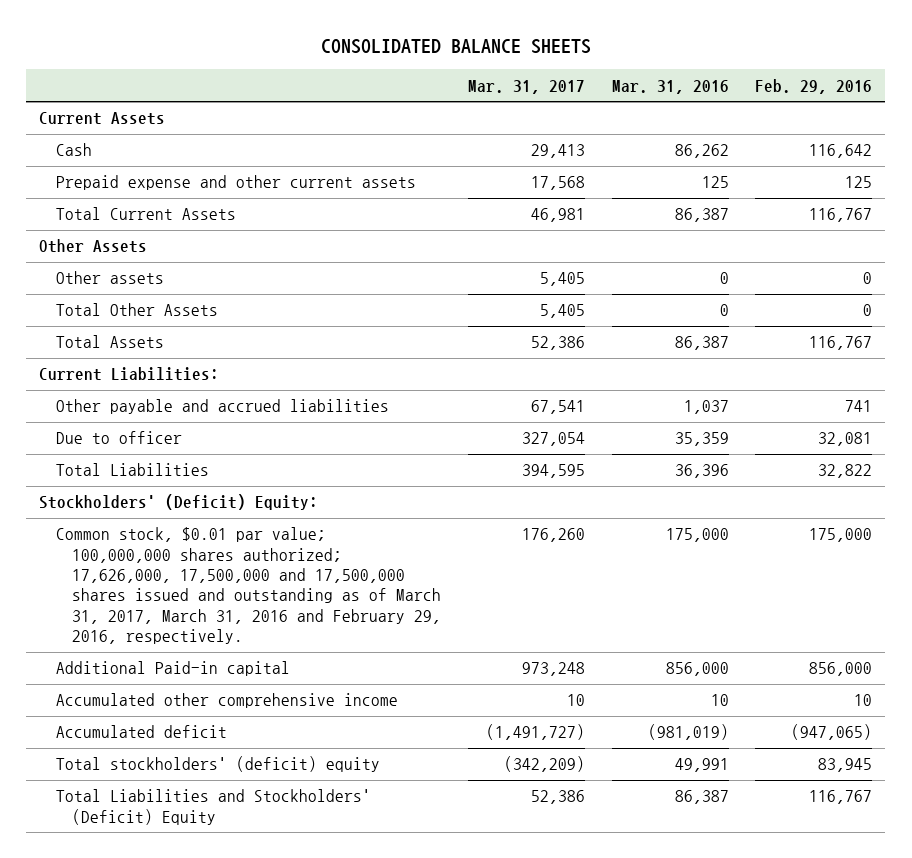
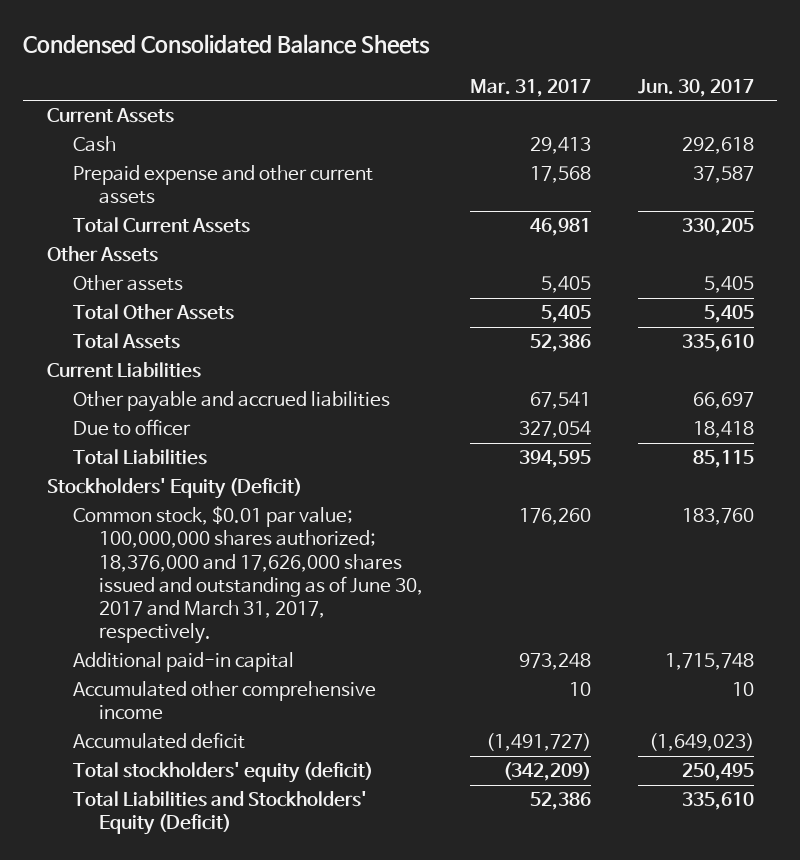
- CONSOLIDATED BALANCE SHEETS
+ Condensed Consolidated Balance Sheets
- | Mar. 31, 2017 | Mar. 31, 2016 | Feb. 29, 2016
+ | Mar. 31, 2017 | Jun. 30, 2017
- Current Liabilities:
+ Current Liabilities
- Stockholders' (Deficit) Equity:
- Common stock, $0.01 par value; 100,000,000 shares authorized; 17,626,000, 17,500,000 and 17,500,000 shares issued and outstanding as of March 31, 2017, March 31, 2016 and February 29, 2016, respectively. | 176,260 | 175,000 | 175,000
- Additional Paid-in capital | 973,248 | 856,000 | 856,000
+ Stockholders' Equity (Deficit)
+ Common stock, $0.01 par value; 100,000,000 shares authorized; 18,376,000 and 17,626,000 shares issued and outstanding as of June 30, 2017 and March 31, 2017, respectively. | 176,260 | 183,760
+ Additional paid-in capital | 973,248 | 1,715,748
- Total stockholders' (deficit) equity | (342,209) | 49,991 | 83,945
- Total Liabilities and Stockholders' (Deficit) Equity | 52,386 | 86,387 | 116,767
+ Total stockholders' equity (deficit) | (342,209) | 250,495
+ Total Liabilities and Stockholders' Equity (Deficit) | 52,386 | 335,610

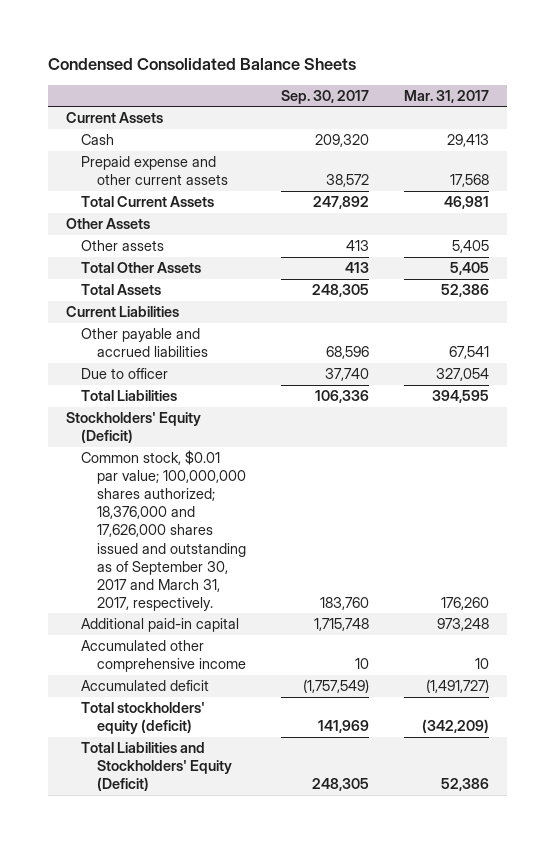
- | Mar. 31, 2017 | Jun. 30, 2017
+ | Sep. 30, 2017 | Mar. 31, 2017
- Common stock, $0.01 par value; 100,000,000 shares authorized; 18,376,000 and 17,626,000 shares issued and outstanding as of June 30, 2017 and March 31, 2017, respectively. | 176,260 | 183,760
+ Common stock, $0.01 par value; 100,000,000 shares authorized; 18,376,000 and 17,626,000 shares issued and outstanding as of September 30, 2017 and March 31, 2017, respectively. | 183,760 | 176,260

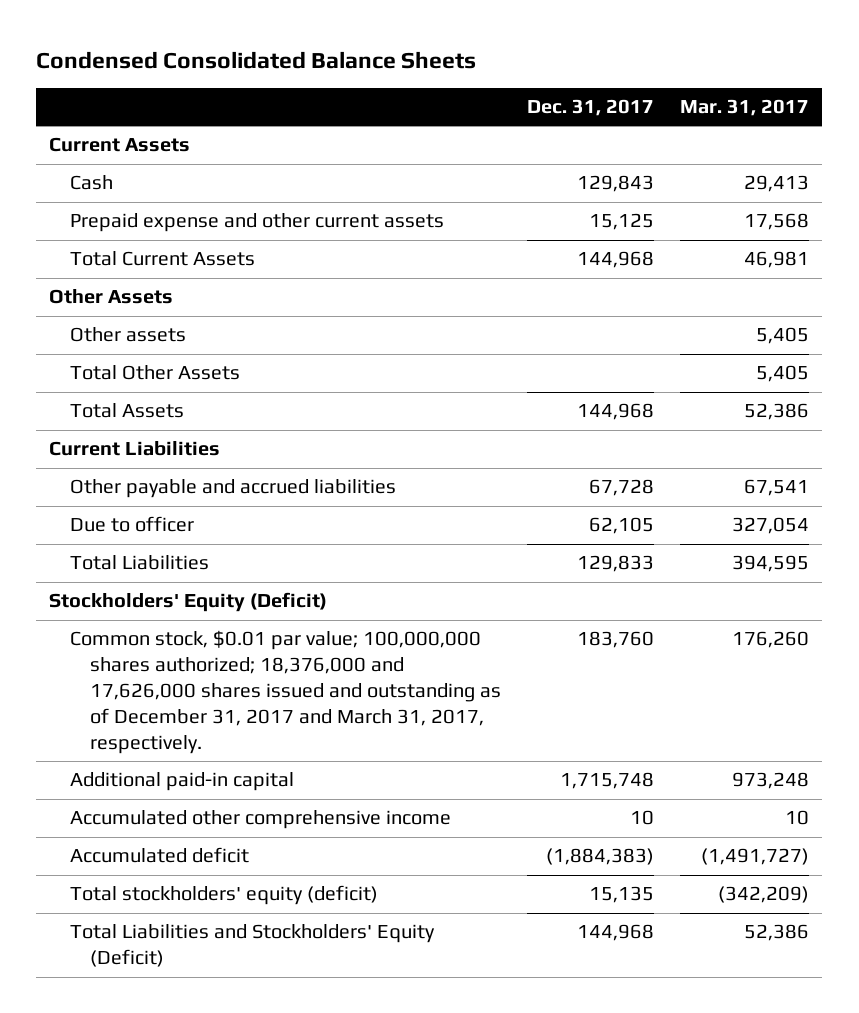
- | Sep. 30, 2017 | Mar. 31, 2017
+ | Dec. 31, 2017 | Mar. 31, 2017
- Common stock, $0.01 par value; 100,000,000 shares authorized; 18,376,000 and 17,626,000 shares issued and outstanding as of September 30, 2017 and March 31, 2017, respectively. | 183,760 | 176,260
+ Common stock, $0.01 par value; 100,000,000 shares authorized; 18,376,000 and 17,626,000 shares issued and outstanding as of December 31, 2017 and March 31, 2017, respectively. | 183,760 | 176,260

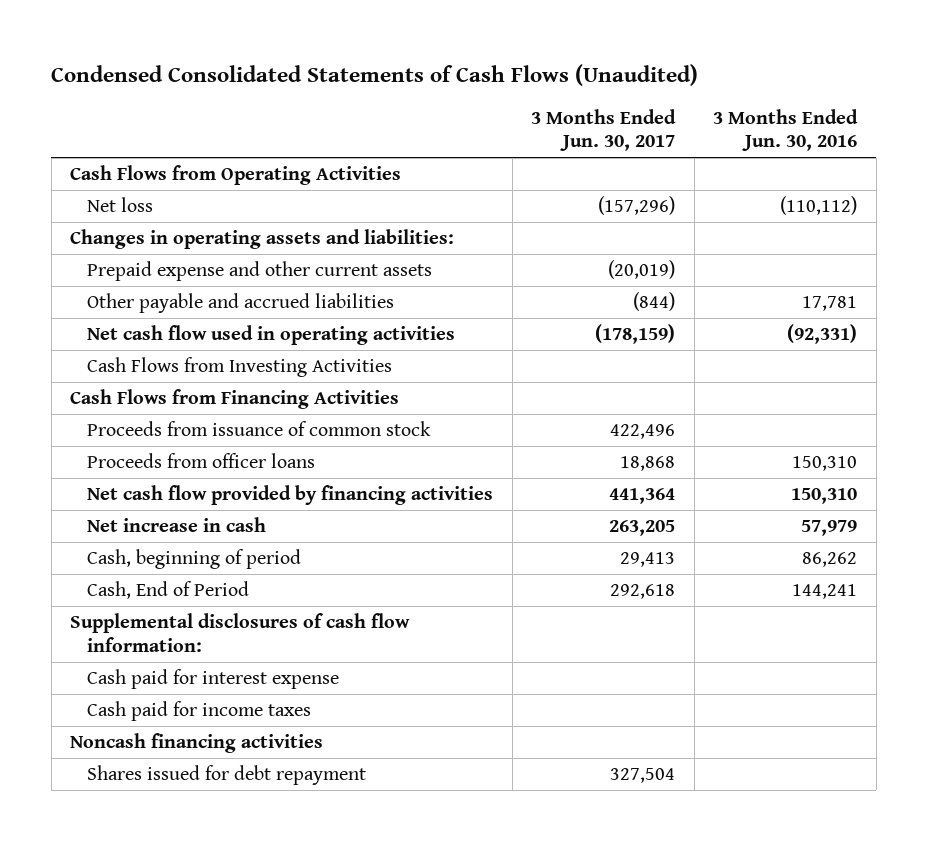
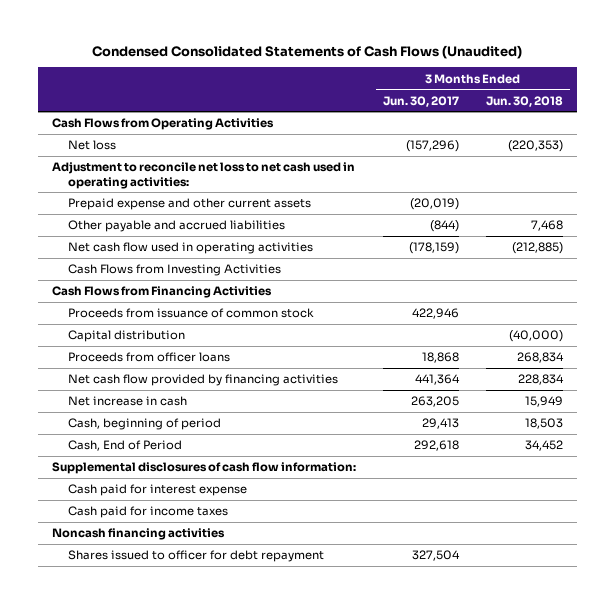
- | 3 Months Ended Jun. 30, 2017 | 3 Months Ended Jun. 30, 2016
+ | 3 Months Ended Jun. 30, 2017 | 3 Months Ended Jun. 30, 2018
- Changes in operating assets and liabilities:
+ Adjustment to reconcile net loss to net cash used in operating activities:
- Proceeds from issuance of common stock | 422,496 |
+ Proceeds from issuance of common stock | 422,946 |
+ Capital distribution | | (40,000)
- Shares issued for debt repayment | 327,504 |
+ Shares issued to officer for debt repayment | 327,504 |

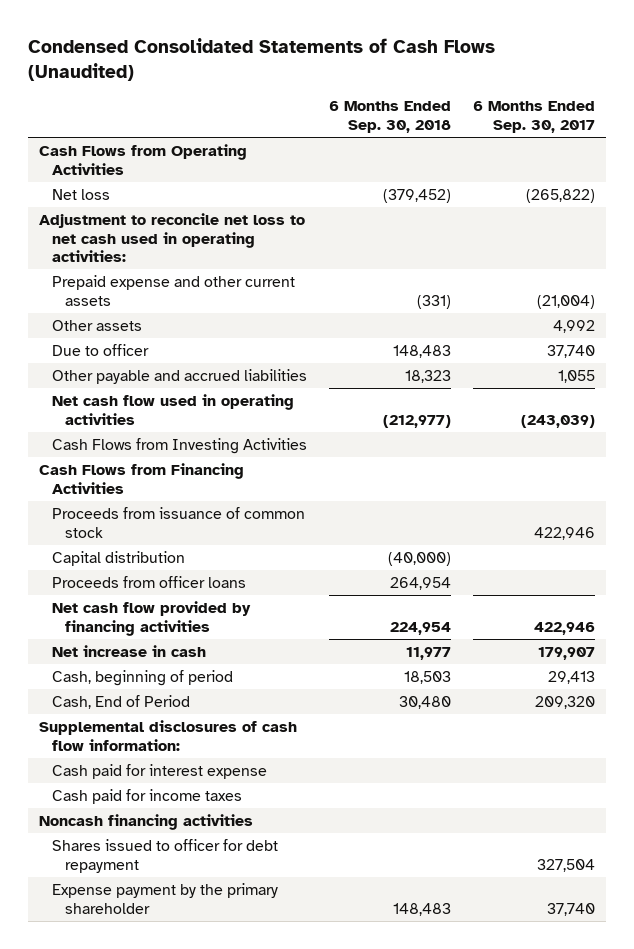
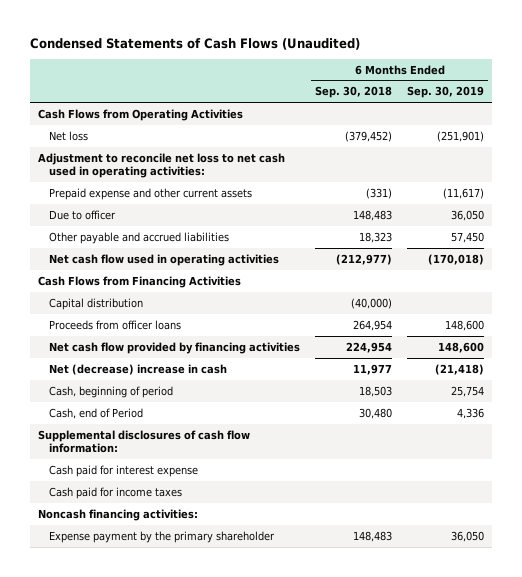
- Condensed Consolidated Statements of Cash Flows (Unaudited)
+ Condensed Statements of Cash Flows (Unaudited)
- | 6 Months Ended Sep. 30, 2018 | 6 Months Ended Sep. 30, 2017
+ | 6 Months Ended Sep. 30, 2018 | 6 Months Ended Sep. 30, 2019
- Other assets | | 4,992
- Cash Flows from Investing Activities
- Proceeds from issuance of common stock | | 422,946
- Net increase in cash | 11,977 | 179,907
+ Net (decrease) increase in cash | 11,977 | (21,418)
- Cash, End of Period | 30,480 | 209,320
+ Cash, end of Period | 30,480 | 4,336
- Noncash financing activities
- Shares issued to officer for debt repayment | | 327,504
+ Noncash financing activities:

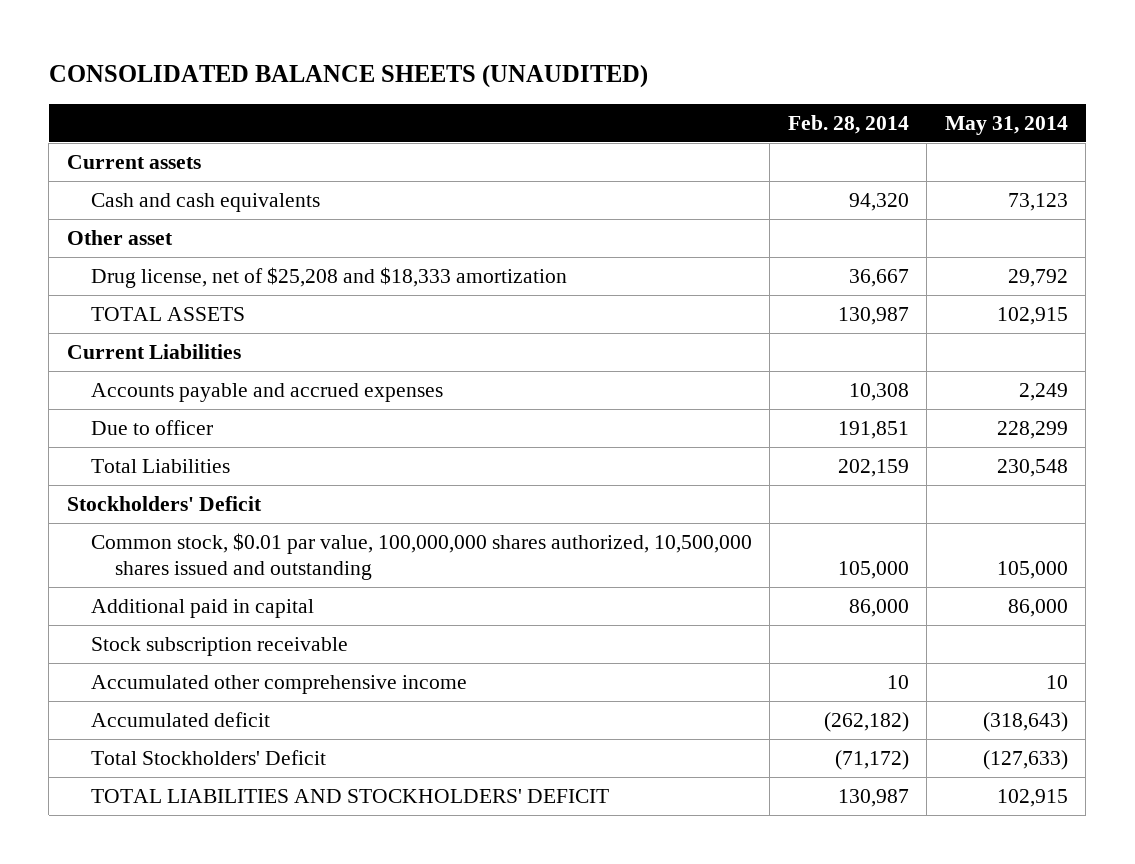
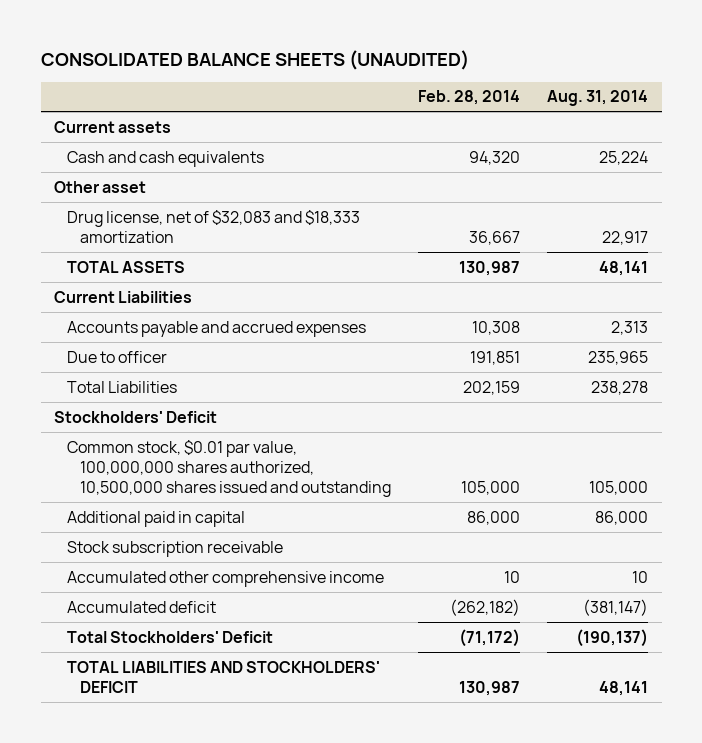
- | Feb. 28, 2014 | May 31, 2014
+ | Feb. 28, 2014 | Aug. 31, 2014
- Drug license, net of $25,208 and $18,333 amortization | 36,667 | 29,792
+ Drug license, net of $32,083 and $18,333 amortization | 36,667 | 22,917

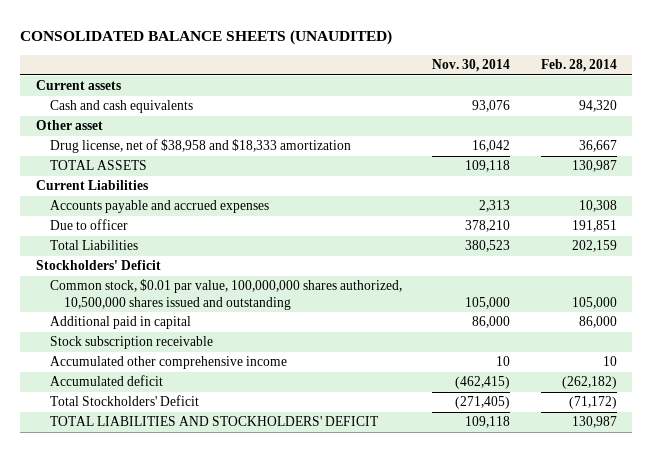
- | Feb. 28, 2014 | Aug. 31, 2014
+ | Nov. 30, 2014 | Feb. 28, 2014
- Drug license, net of $32,083 and $18,333 amortization | 36,667 | 22,917
+ Drug license, net of $38,958 and $18,333 amortization | 16,042 | 36,667

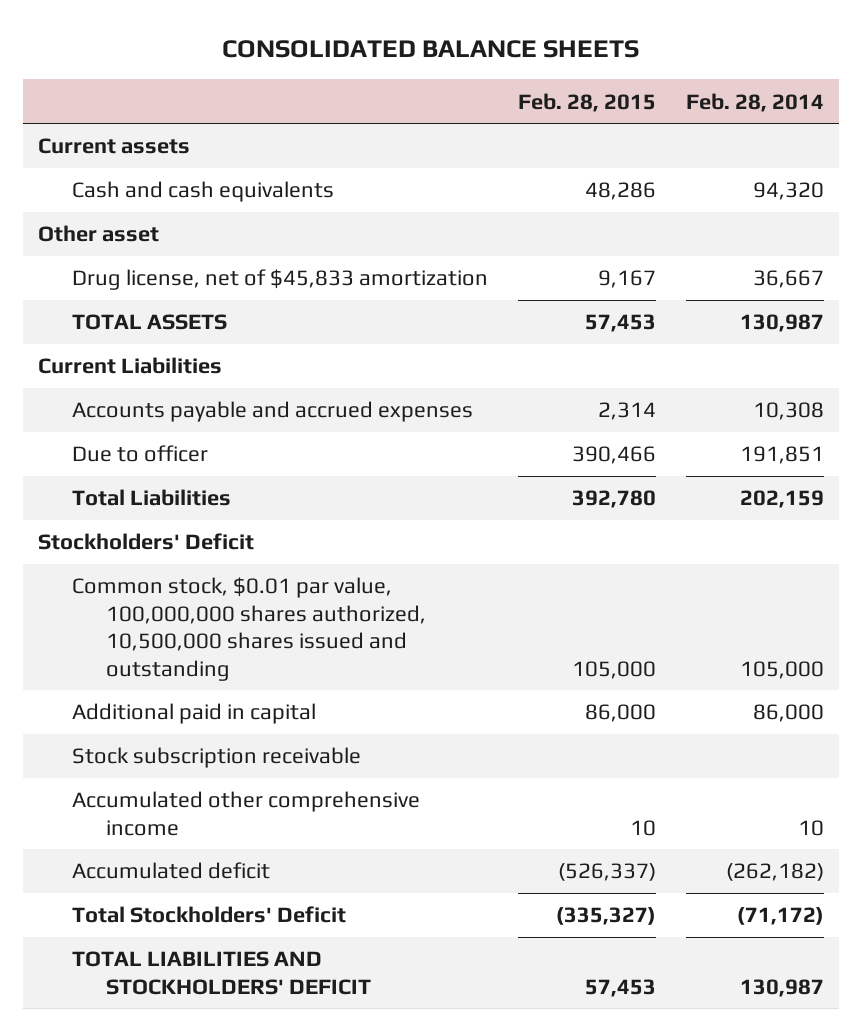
- CONSOLIDATED BALANCE SHEETS (UNAUDITED)
+ CONSOLIDATED BALANCE SHEETS
- | Nov. 30, 2014 | Feb. 28, 2014
+ | Feb. 28, 2015 | Feb. 28, 2014
- Drug license, net of $38,958 and $18,333 amortization | 16,042 | 36,667
+ Drug license, net of $45,833 amortization | 9,167 | 36,667

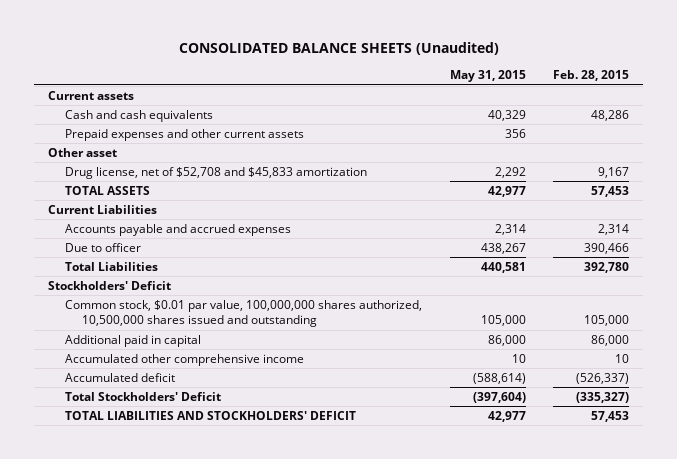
- CONSOLIDATED BALANCE SHEETS
+ CONSOLIDATED BALANCE SHEETS (Unaudited)
- | Feb. 28, 2015 | Feb. 28, 2014
+ | May 31, 2015 | Feb. 28, 2015
+ Prepaid expenses and other current assets | 356 |
- Drug license, net of $45,833 amortization | 9,167 | 36,667
+ Drug license, net of $52,708 and $45,833 amortization | 2,292 | 9,167
- Stock subscription receivable

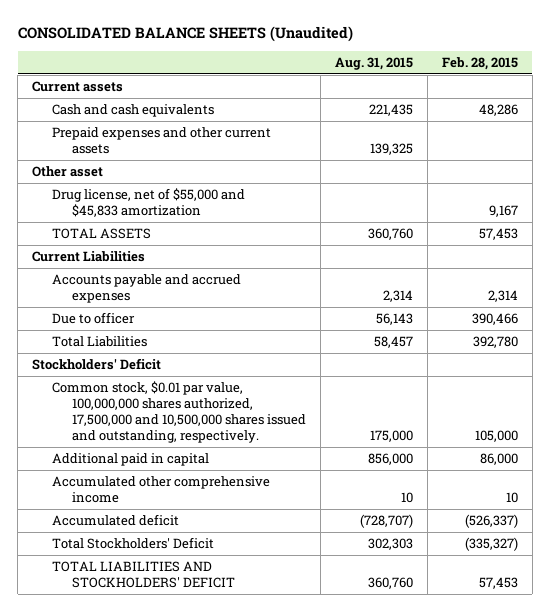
- | May 31, 2015 | Feb. 28, 2015
+ | Aug. 31, 2015 | Feb. 28, 2015
- Drug license, net of $52,708 and $45,833 amortization | 2,292 | 9,167
+ Drug license, net of $55,000 and $45,833 amortization | | 9,167
- Common stock, $0.01 par value, 100,000,000 shares authorized, 10,500,000 shares issued and outstanding | 105,000 | 105,000
+ Common stock, $0.01 par value, 100,000,000 shares authorized, 17,500,000 and 10,500,000 shares issued and outstanding, respectively. | 175,000 | 105,000

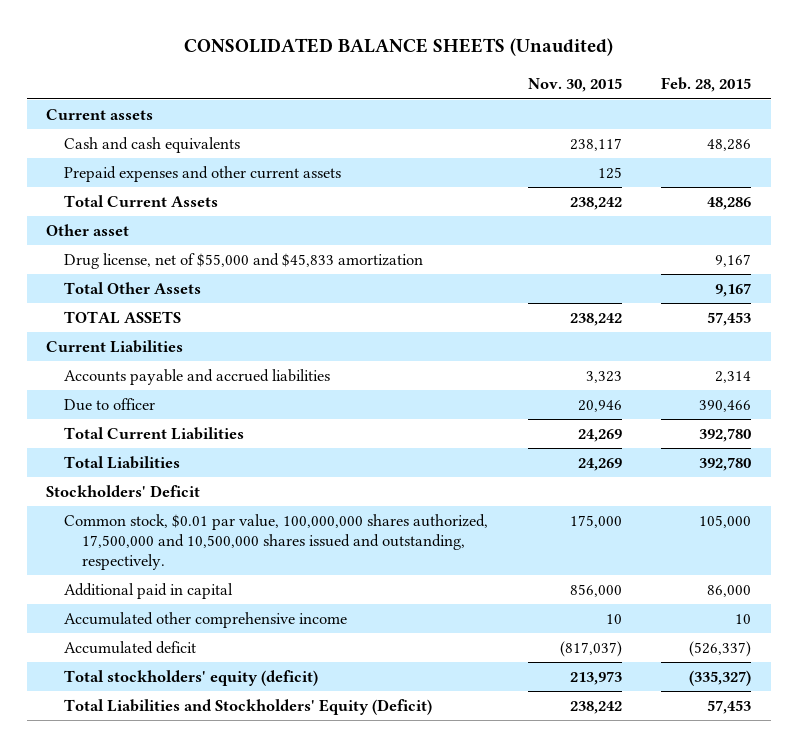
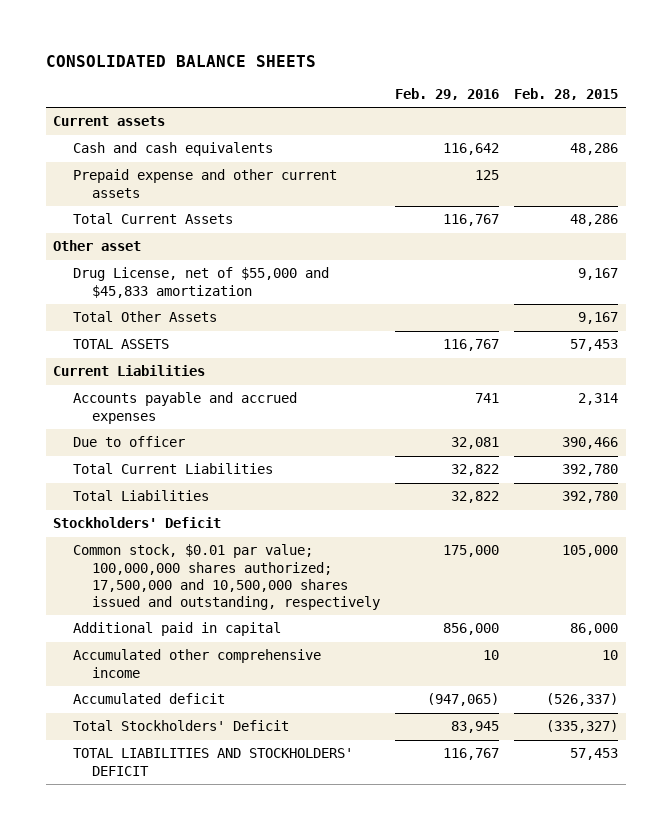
- CONSOLIDATED BALANCE SHEETS (Unaudited)
+ CONSOLIDATED BALANCE SHEETS
- | Nov. 30, 2015 | Feb. 28, 2015
+ | Feb. 29, 2016 | Feb. 28, 2015
- Prepaid expenses and other current assets | 125 |
+ Prepaid expense and other current assets | 125 |
- Drug license, net of $55,000 and $45,833 amortization | | 9,167
+ Drug License, net of $55,000 and $45,833 amortization | | 9,167
- Accounts payable and accrued liabilities | 3,323 | 2,314
+ Accounts payable and accrued expenses | 741 | 2,314
- Common stock, $0.01 par value, 100,000,000 shares authorized, 17,500,000 and 10,500,000 shares issued and outstanding, respectively. | 175,000 | 105,000
+ Common stock, $0.01 par value; 100,000,000 shares authorized; 17,500,000 and 10,500,000 shares issued and outstanding, respectively | 175,000 | 105,000
- Total stockholders' equity (deficit) | 213,973 | (335,327)
- Total Liabilities and Stockholders' Equity (Deficit) | 238,242 | 57,453
+ Total Stockholders' Deficit | 83,945 | (335,327)
+ TOTAL LIABILITIES AND STOCKHOLDERS' DEFICIT | 116,767 | 57,453

